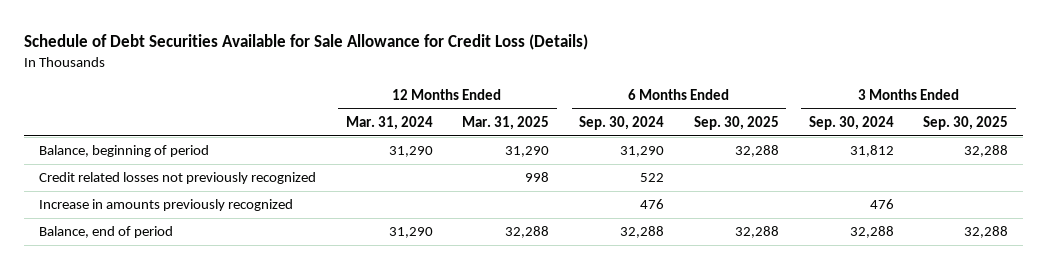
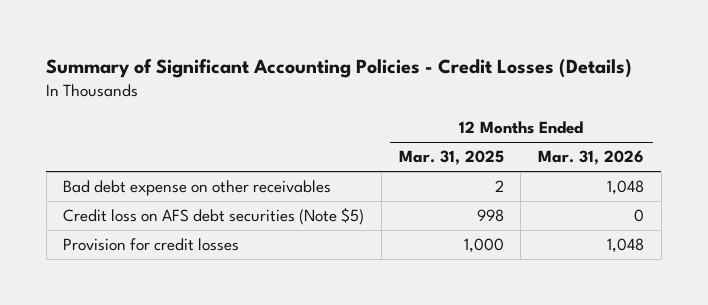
- Schedule of Debt Securities Available for Sale Allowance for Credit Loss (Details)
+ Summary of Significant Accounting Policies - Credit Losses (Details)
- | 12 Months Ended Mar. 31, 2024 | 12 Months Ended Mar. 31, 2025 | 6 Months Ended Sep. 30, 2024 | 6 Months Ended Sep. 30, 2025 | 3 Months Ended Sep. 30, 2024 | 3 Months Ended Sep. 30, 2025
+ | 12 Months Ended Mar. 31, 2025 | 12 Months Ended Mar. 31, 2026
- Balance, beginning of period | 31,290 | 31,290 | 31,290 | 32,288 | 31,812 | 32,288
- Credit related losses not previously recognized | | 998 | 522 | | |
- Increase in amounts previously recognized | | | 476 | | 476 |
- Balance, end of period | 31,290 | 32,288 | 32,288 | 32,288 | 32,288 | 32,288
+ Bad debt expense on other receivables | 2 | 1,048
+ Credit loss on AFS debt securities (Note $5) | 998 | 0
+ Provision for credit losses | 1,000 | 1,048

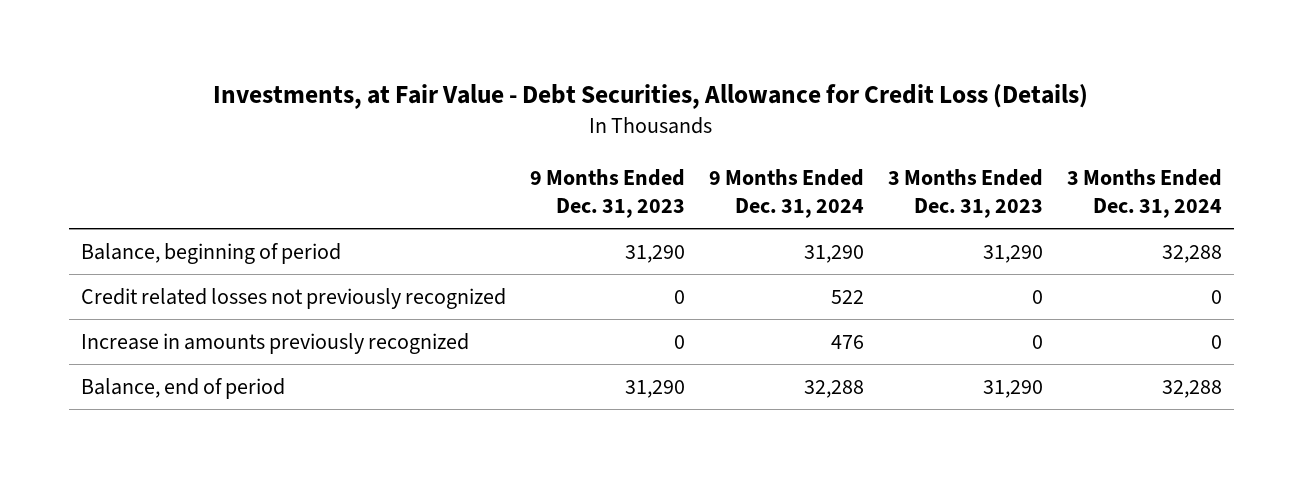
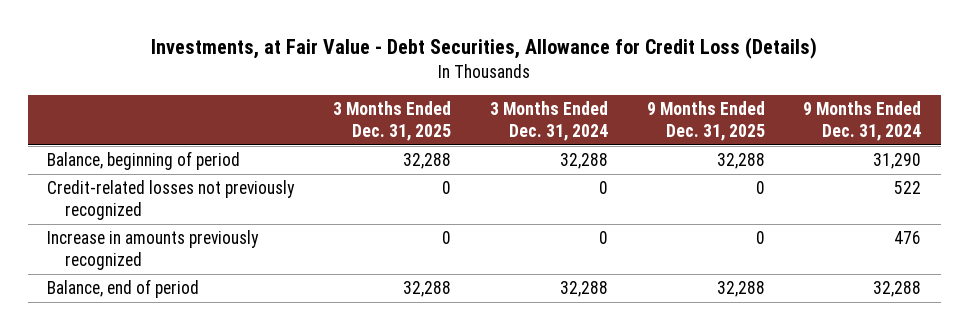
- | 9 Months Ended Dec. 31, 2023 | 9 Months Ended Dec. 31, 2024 | 3 Months Ended Dec. 31, 2023 | 3 Months Ended Dec. 31, 2024
+ | 3 Months Ended Dec. 31, 2025 | 3 Months Ended Dec. 31, 2024 | 9 Months Ended Dec. 31, 2025 | 9 Months Ended Dec. 31, 2024
- Credit related losses not previously recognized | 0 | 522 | 0 | 0
+ Credit-related losses not previously recognized | 0 | 0 | 0 | 522

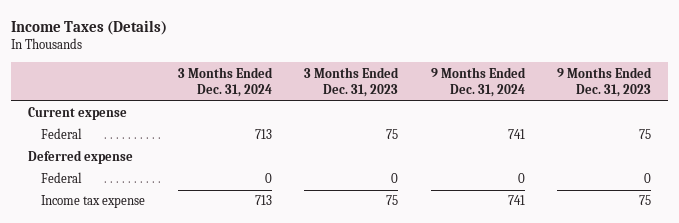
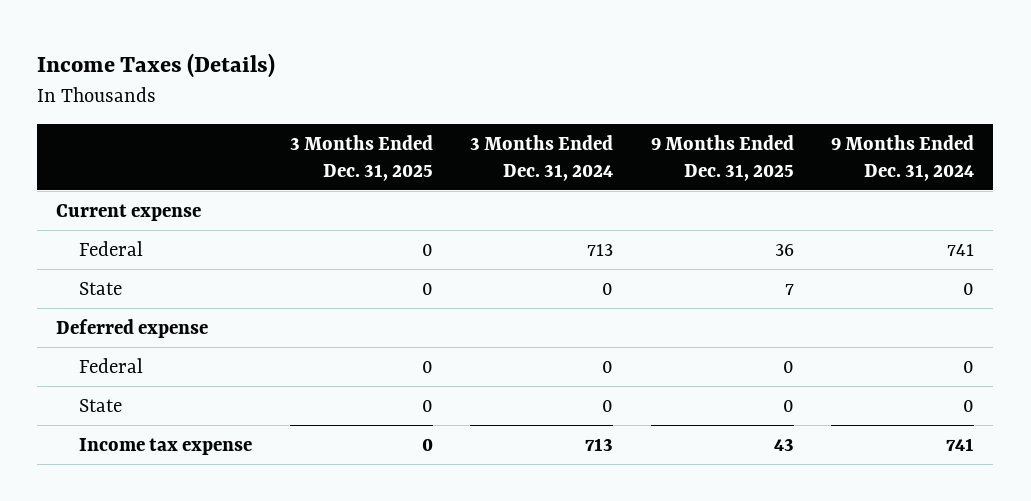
- | 3 Months Ended Dec. 31, 2024 | 3 Months Ended Dec. 31, 2023 | 9 Months Ended Dec. 31, 2024 | 9 Months Ended Dec. 31, 2023
+ | 3 Months Ended Dec. 31, 2025 | 3 Months Ended Dec. 31, 2024 | 9 Months Ended Dec. 31, 2025 | 9 Months Ended Dec. 31, 2024
+ State | 0 | 0 | 7 | 0
+ State | 0 | 0 | 0 | 0

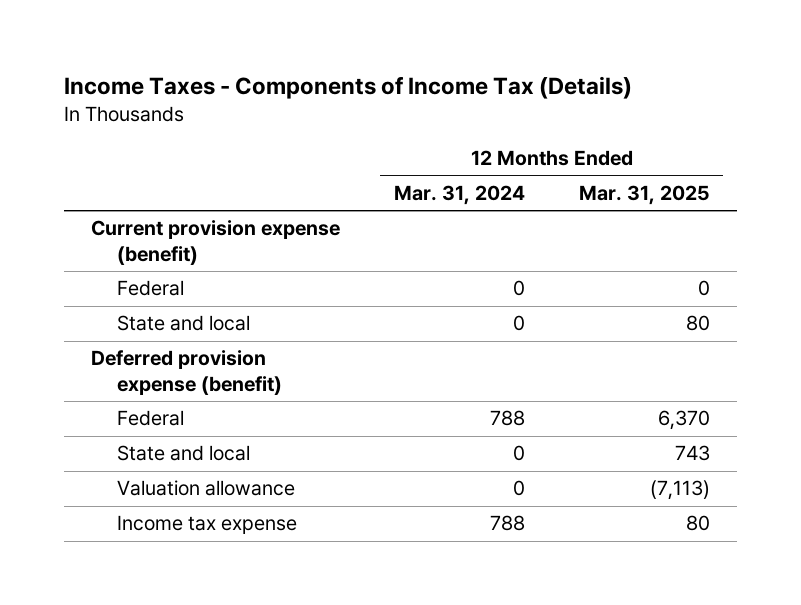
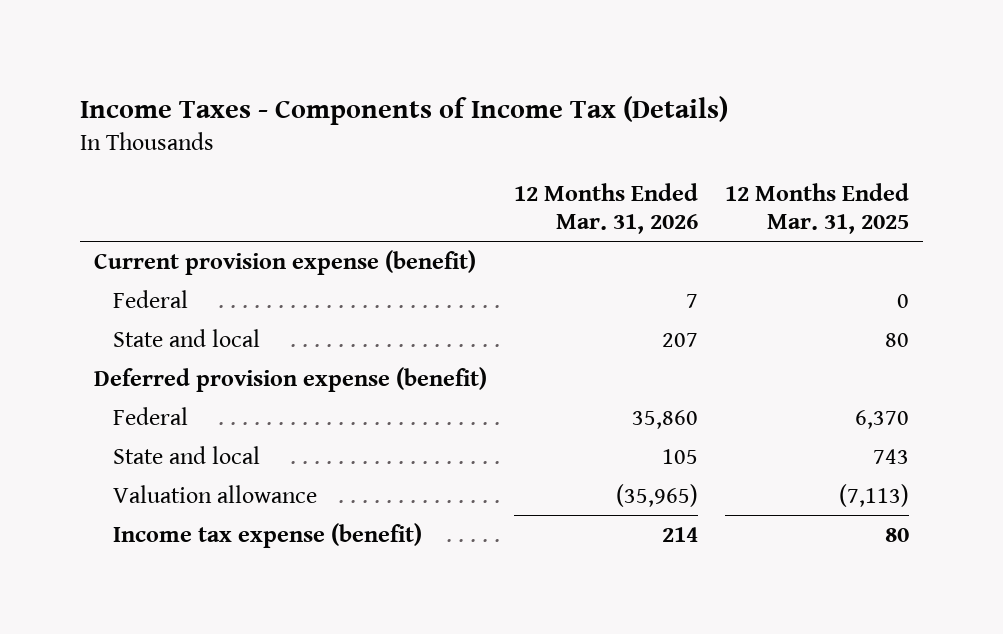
- | 12 Months Ended Mar. 31, 2024 | 12 Months Ended Mar. 31, 2025
+ | 12 Months Ended Mar. 31, 2026 | 12 Months Ended Mar. 31, 2025
- Income tax expense | 788 | 80
+ Income tax expense (benefit) | 214 | 80

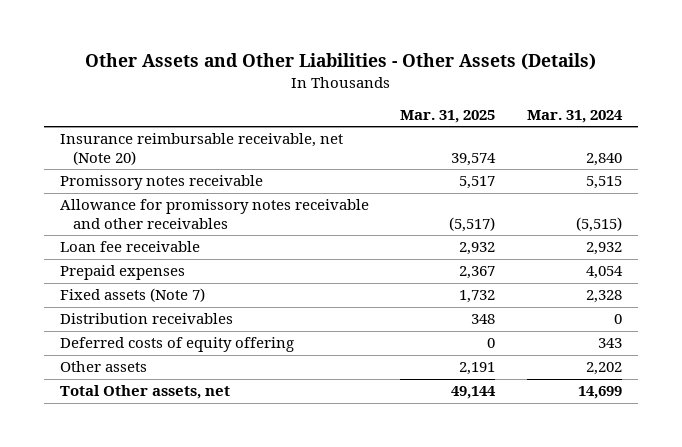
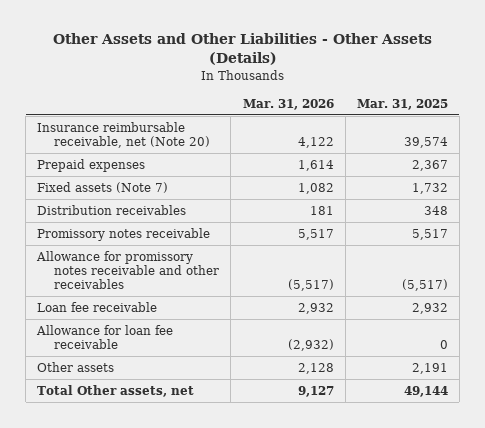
- | Mar. 31, 2025 | Mar. 31, 2024
+ | Mar. 31, 2026 | Mar. 31, 2025
- Deferred costs of equity offering | 0 | 343
moved down: Promissory notes receivable | 5,517 | 5,517
moved down: Allowance for promissory notes receivable and other receivables | (5,517) | (5,517)
moved down: Loan fee receivable | 2,932 | 2,932
+ Allowance for loan fee receivable | (2,932) | 0

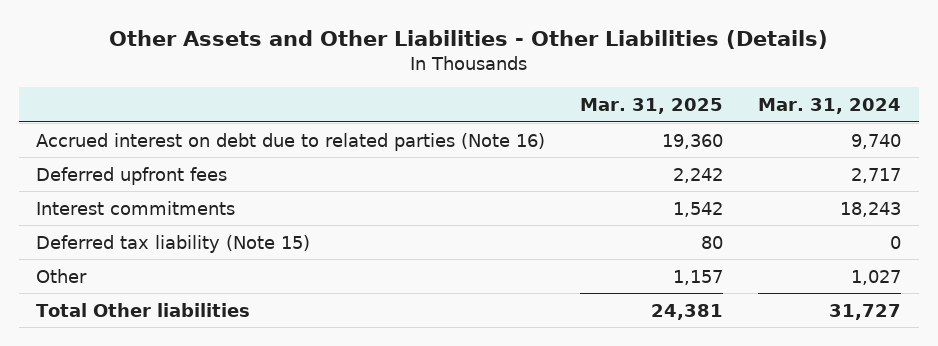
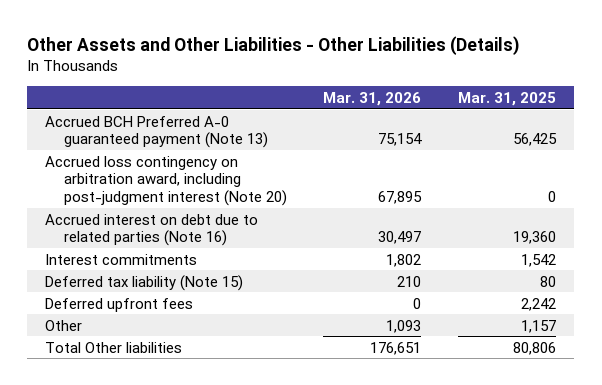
- | Mar. 31, 2025 | Mar. 31, 2024
+ | Mar. 31, 2026 | Mar. 31, 2025
+ Accrued BCH Preferred A-0 guaranteed payment (Note 13) | 75,154 | 56,425
+ Accrued loss contingency on arbitration award, including post-judgment interest (Note 20) | 67,895 | 0
moved down: Deferred upfront fees | 0 | 2,242
- Total Other liabilities | 24,381 | 31,727
+ Total Other liabilities | 176,651 | 80,806

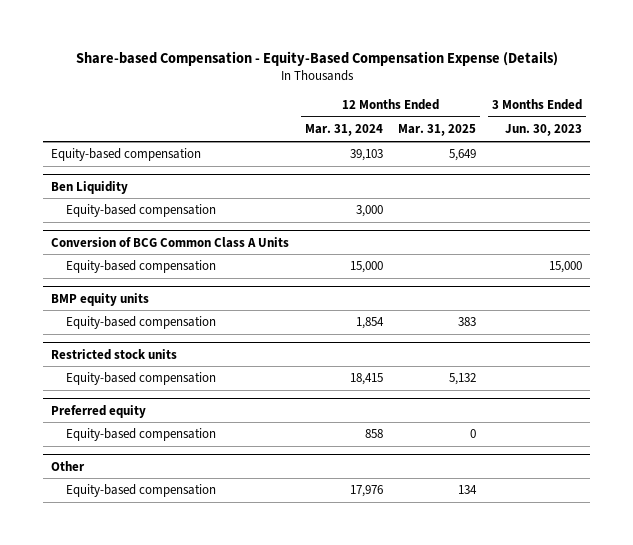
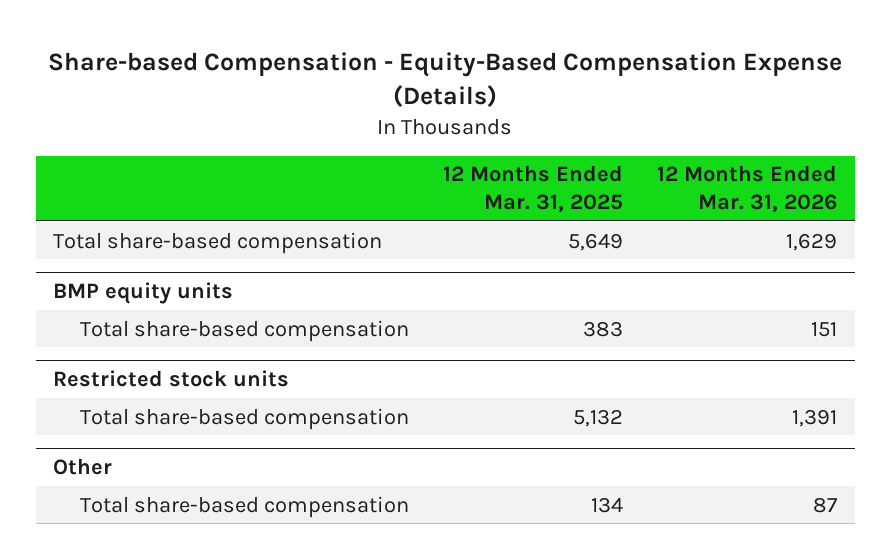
- | 12 Months Ended Mar. 31, 2024 | 12 Months Ended Mar. 31, 2025 | 3 Months Ended Jun. 30, 2023
+ | 12 Months Ended Mar. 31, 2025 | 12 Months Ended Mar. 31, 2026
- Equity-based compensation | 39,103 | 5,649 |
- Ben Liquidity
- Equity-based compensation | 3,000 | |
- Conversion of BCG Common Class A Units
- Equity-based compensation | 15,000 | | 15,000
+ Total share-based compensation | 5,649 | 1,629
@ BMP equity units
- Equity-based compensation | 1,854 | 383 |
+ Total share-based compensation | 383 | 151
@ Restricted stock units
- Equity-based compensation | 18,415 | 5,132 |
- Preferred equity
- Equity-based compensation | 858 | 0 |
@ Restricted stock units
+ Total share-based compensation | 5,132 | 1,391
@ Other
- Equity-based compensation | 17,976 | 134 |
+ Total share-based compensation | 134 | 87

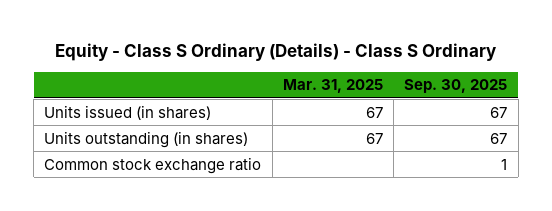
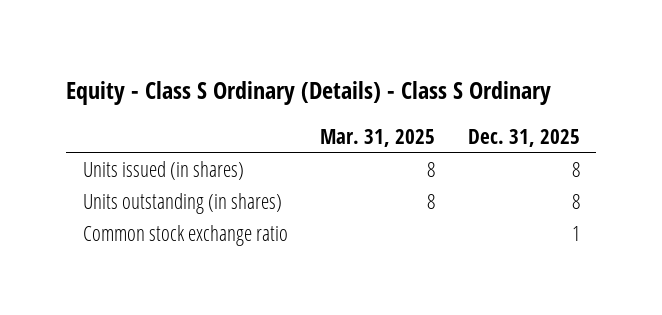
- | Mar. 31, 2025 | Sep. 30, 2025
+ | Mar. 31, 2025 | Dec. 31, 2025
- Units issued (in shares) | 67 | 67
- Units outstanding (in shares) | 67 | 67
+ Units issued (in shares) | 8 | 8
+ Units outstanding (in shares) | 8 | 8

